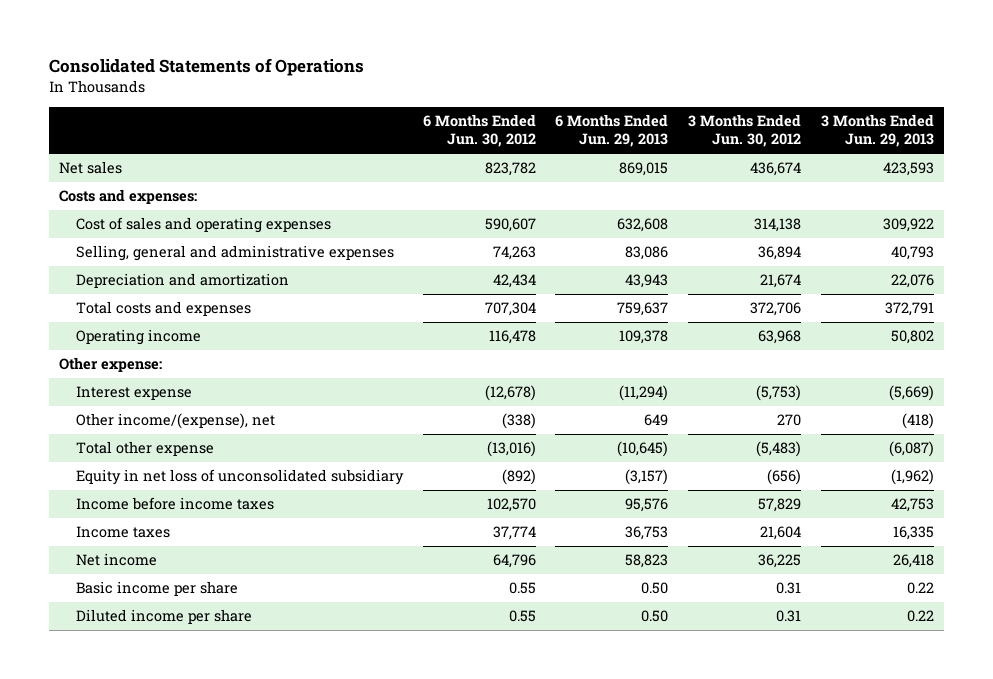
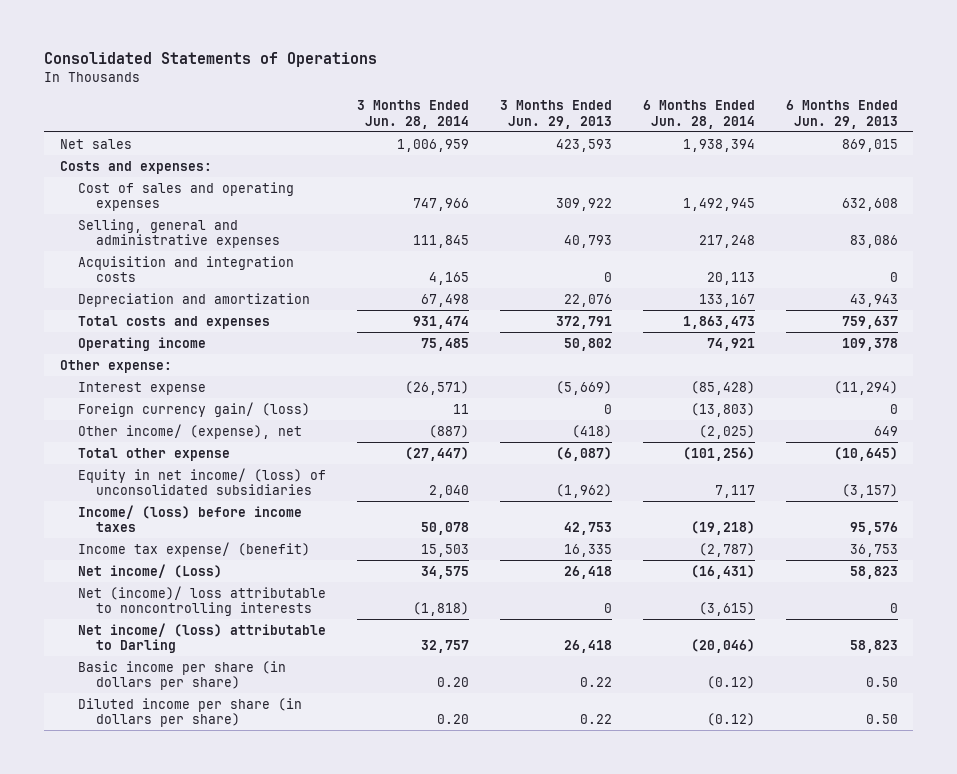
- | 6 Months Ended Jun. 30, 2012 | 6 Months Ended Jun. 29, 2013 | 3 Months Ended Jun. 30, 2012 | 3 Months Ended Jun. 29, 2013
+ | 3 Months Ended Jun. 28, 2014 | 3 Months Ended Jun. 29, 2013 | 6 Months Ended Jun. 28, 2014 | 6 Months Ended Jun. 29, 2013
+ Acquisition and integration costs | 4,165 | 0 | 20,113 | 0
- Other income/(expense), net | (338) | 649 | 270 | (418)
+ Foreign currency gain/ (loss) | 11 | 0 | (13,803) | 0
+ Other income/ (expense), net | (887) | (418) | (2,025) | 649
- Equity in net loss of unconsolidated subsidiary | (892) | (3,157) | (656) | (1,962)
- Income before income taxes | 102,570 | 95,576 | 57,829 | 42,753
- Income taxes | 37,774 | 36,753 | 21,604 | 16,335
- Net income | 64,796 | 58,823 | 36,225 | 26,418
- Basic income per share | 0.55 | 0.50 | 0.31 | 0.22
- Diluted income per share | 0.55 | 0.50 | 0.31 | 0.22
+ Equity in net income/ (loss) of unconsolidated subsidiaries | 2,040 | (1,962) | 7,117 | (3,157)
+ Income/ (loss) before income taxes | 50,078 | 42,753 | (19,218) | 95,576
+ Income tax expense/ (benefit) | 15,503 | 16,335 | (2,787) | 36,753
+ Net income/ (Loss) | 34,575 | 26,418 | (16,431) | 58,823
+ Net (income)/ loss attributable to noncontrolling interests | (1,818) | 0 | (3,615) | 0
+ Net income/ (loss) attributable to Darling | 32,757 | 26,418 | (20,046) | 58,823
+ Basic income per share (in dollars per share) | 0.20 | 0.22 | (0.12) | 0.50
+ Diluted income per share (in dollars per share) | 0.20 | 0.22 | (0.12) | 0.50

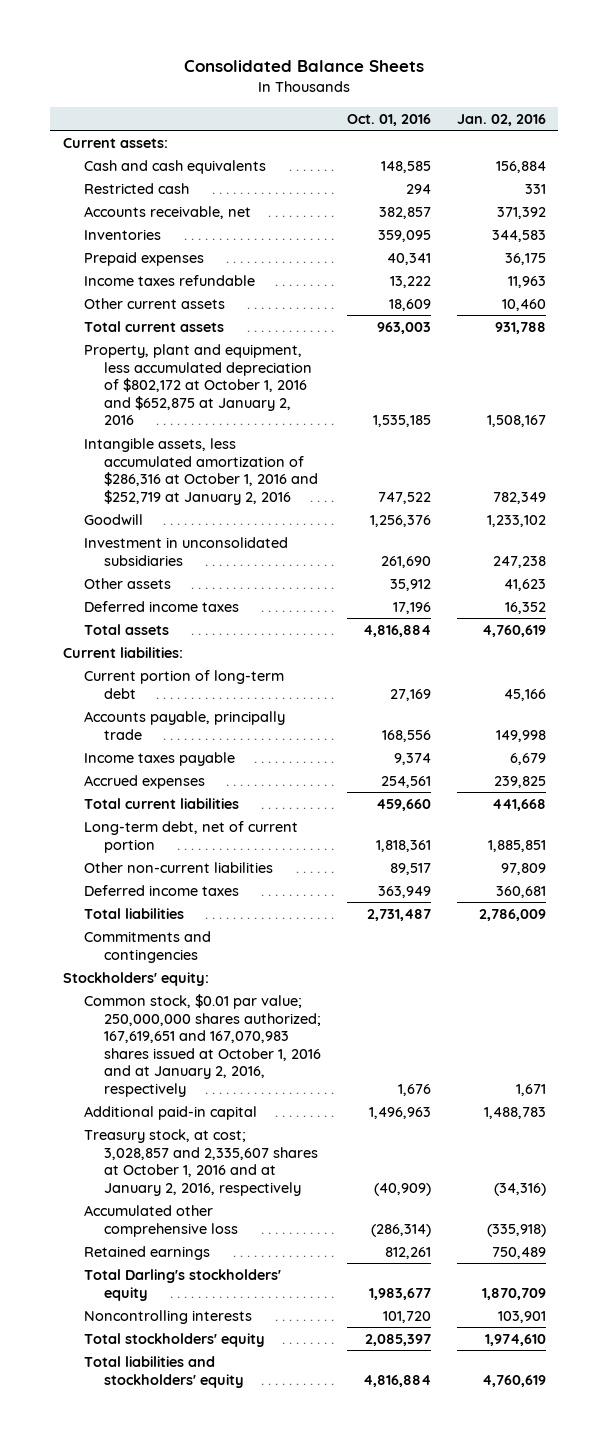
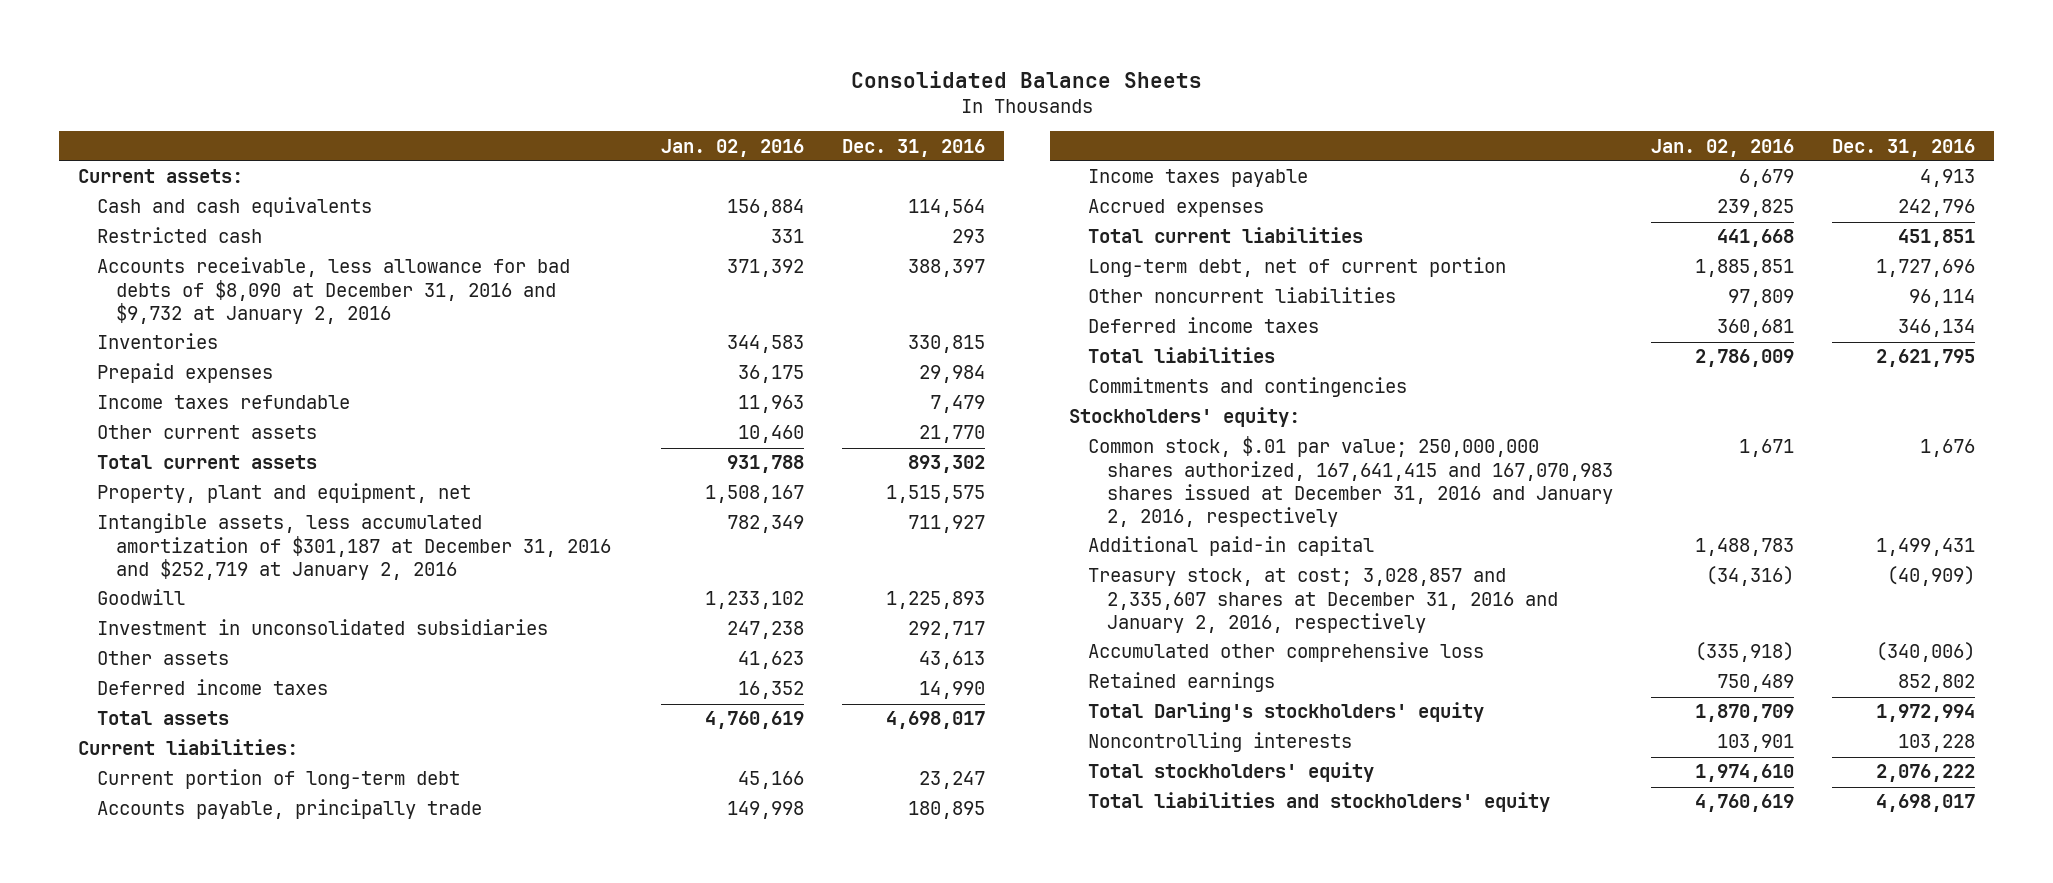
- | Oct. 01, 2016 | Jan. 02, 2016
+ | Jan. 02, 2016 | Dec. 31, 2016
- Accounts receivable, net | 382,857 | 371,392
+ Accounts receivable, less allowance for bad debts of $8,090 at December 31, 2016 and $9,732 at January 2, 2016 | 371,392 | 388,397
- Property, plant and equipment, less accumulated depreciation of $802,172 at October 1, 2016 and $652,875 at January 2, 2016 | 1,535,185 | 1,508,167
- Intangible assets, less accumulated amortization of $286,316 at October 1, 2016 and $252,719 at January 2, 2016 | 747,522 | 782,349
+ Property, plant and equipment, net | 1,508,167 | 1,515,575
+ Intangible assets, less accumulated amortization of $301,187 at December 31, 2016 and $252,719 at January 2, 2016 | 782,349 | 711,927
- Other non-current liabilities | 89,517 | 97,809
+ Other noncurrent liabilities | 97,809 | 96,114
- Common stock, $0.01 par value; 250,000,000 shares authorized; 167,619,651 and 167,070,983 shares issued at October 1, 2016 and at January 2, 2016, respectively | 1,676 | 1,671
+ Common stock, $.01 par value; 250,000,000 shares authorized, 167,641,415 and 167,070,983 shares issued at December 31, 2016 and January 2, 2016, respectively | 1,671 | 1,676
- Treasury stock, at cost; 3,028,857 and 2,335,607 shares at October 1, 2016 and at January 2, 2016, respectively | (40,909) | (34,316)
+ Treasury stock, at cost; 3,028,857 and 2,335,607 shares at December 31, 2016 and January 2, 2016, respectively | (34,316) | (40,909)

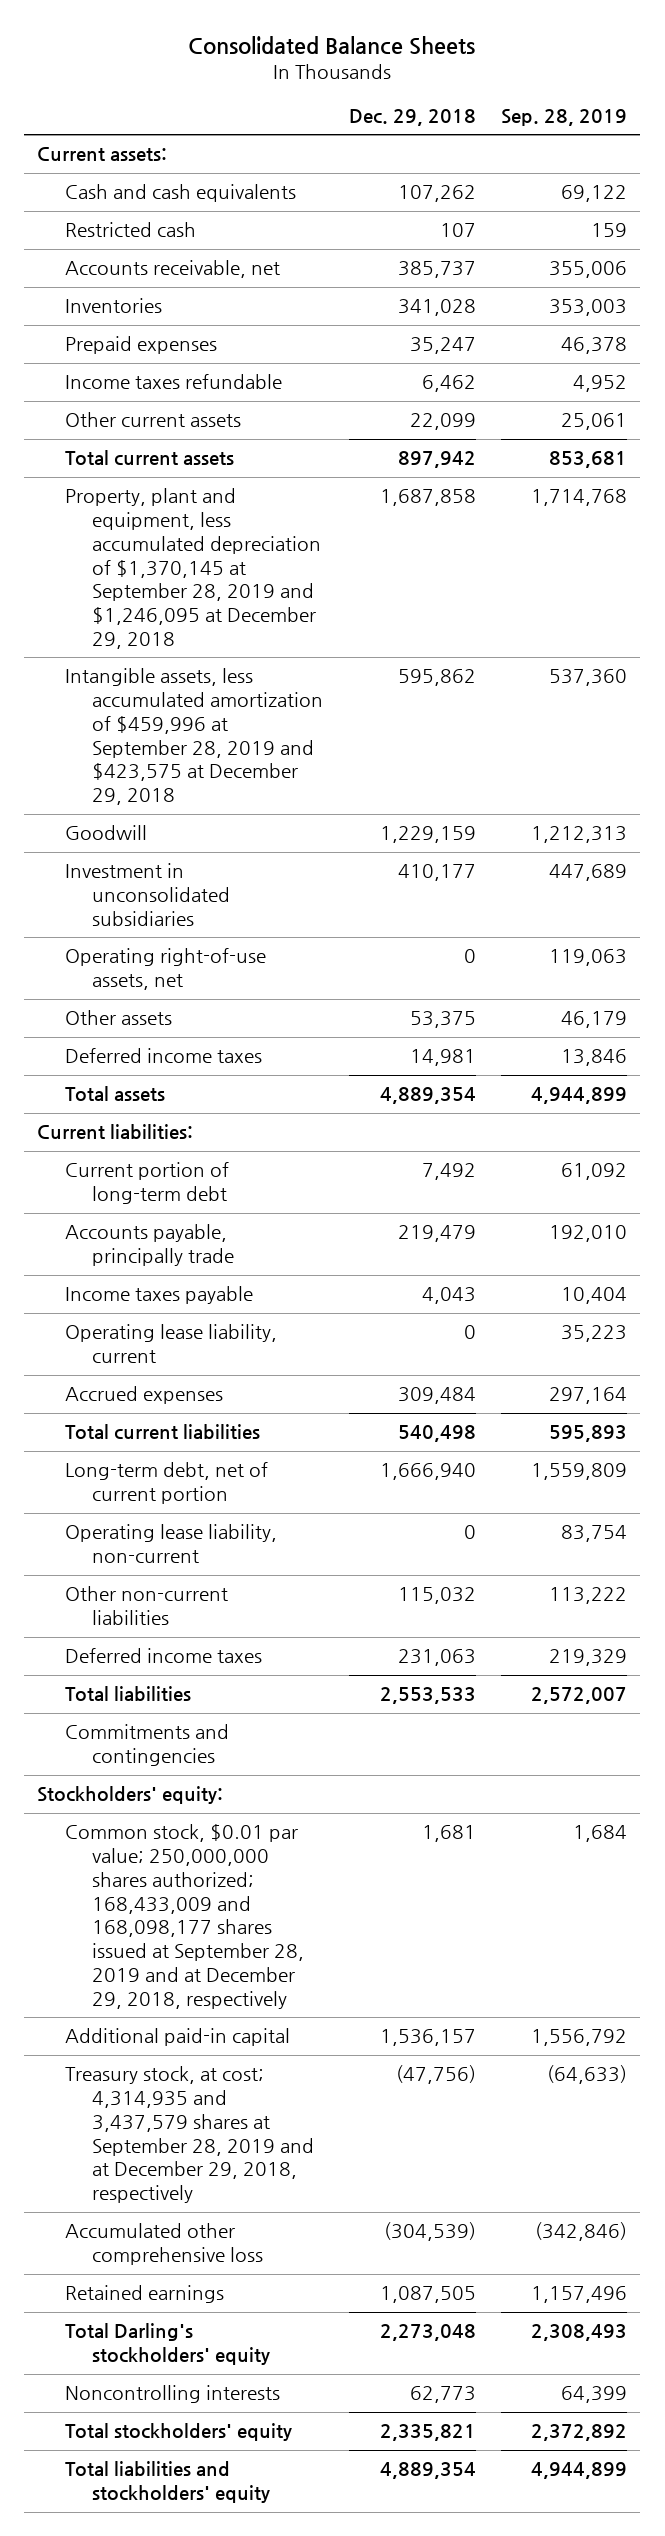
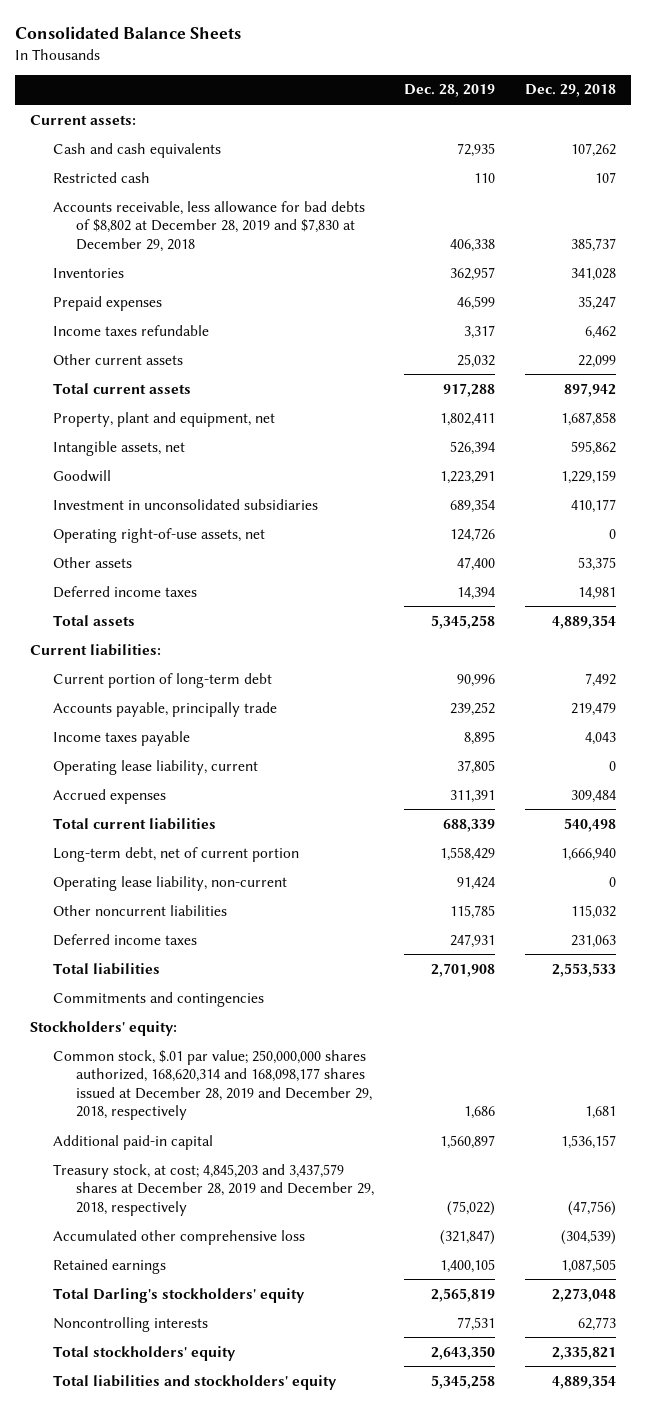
- | Dec. 29, 2018 | Sep. 28, 2019
+ | Dec. 28, 2019 | Dec. 29, 2018
- Accounts receivable, net | 385,737 | 355,006
+ Accounts receivable, less allowance for bad debts of $8,802 at December 28, 2019 and $7,830 at December 29, 2018 | 406,338 | 385,737
- Property, plant and equipment, less accumulated depreciation of $1,370,145 at September 28, 2019 and $1,246,095 at December 29, 2018 | 1,687,858 | 1,714,768
- Intangible assets, less accumulated amortization of $459,996 at September 28, 2019 and $423,575 at December 29, 2018 | 595,862 | 537,360
+ Property, plant and equipment, net | 1,802,411 | 1,687,858
+ Intangible assets, net | 526,394 | 595,862
- Other non-current liabilities | 115,032 | 113,222
+ Other noncurrent liabilities | 115,785 | 115,032
- Common stock, $0.01 par value; 250,000,000 shares authorized; 168,433,009 and 168,098,177 shares issued at September 28, 2019 and at December 29, 2018, respectively | 1,681 | 1,684
+ Common stock, $.01 par value; 250,000,000 shares authorized, 168,620,314 and 168,098,177 shares issued at December 28, 2019 and December 29, 2018, respectively | 1,686 | 1,681
- Treasury stock, at cost; 4,314,935 and 3,437,579 shares at September 28, 2019 and at December 29, 2018, respectively | (47,756) | (64,633)
+ Treasury stock, at cost; 4,845,203 and 3,437,579 shares at December 28, 2019 and December 29, 2018, respectively | (75,022) | (47,756)

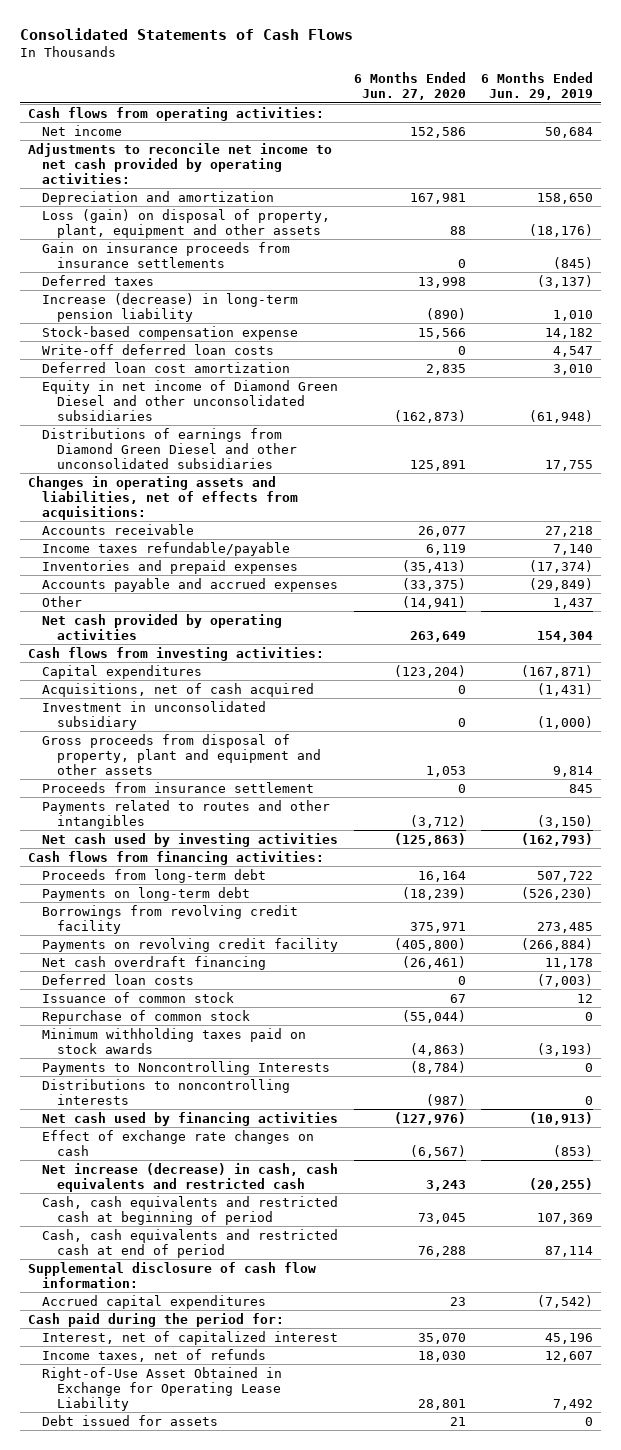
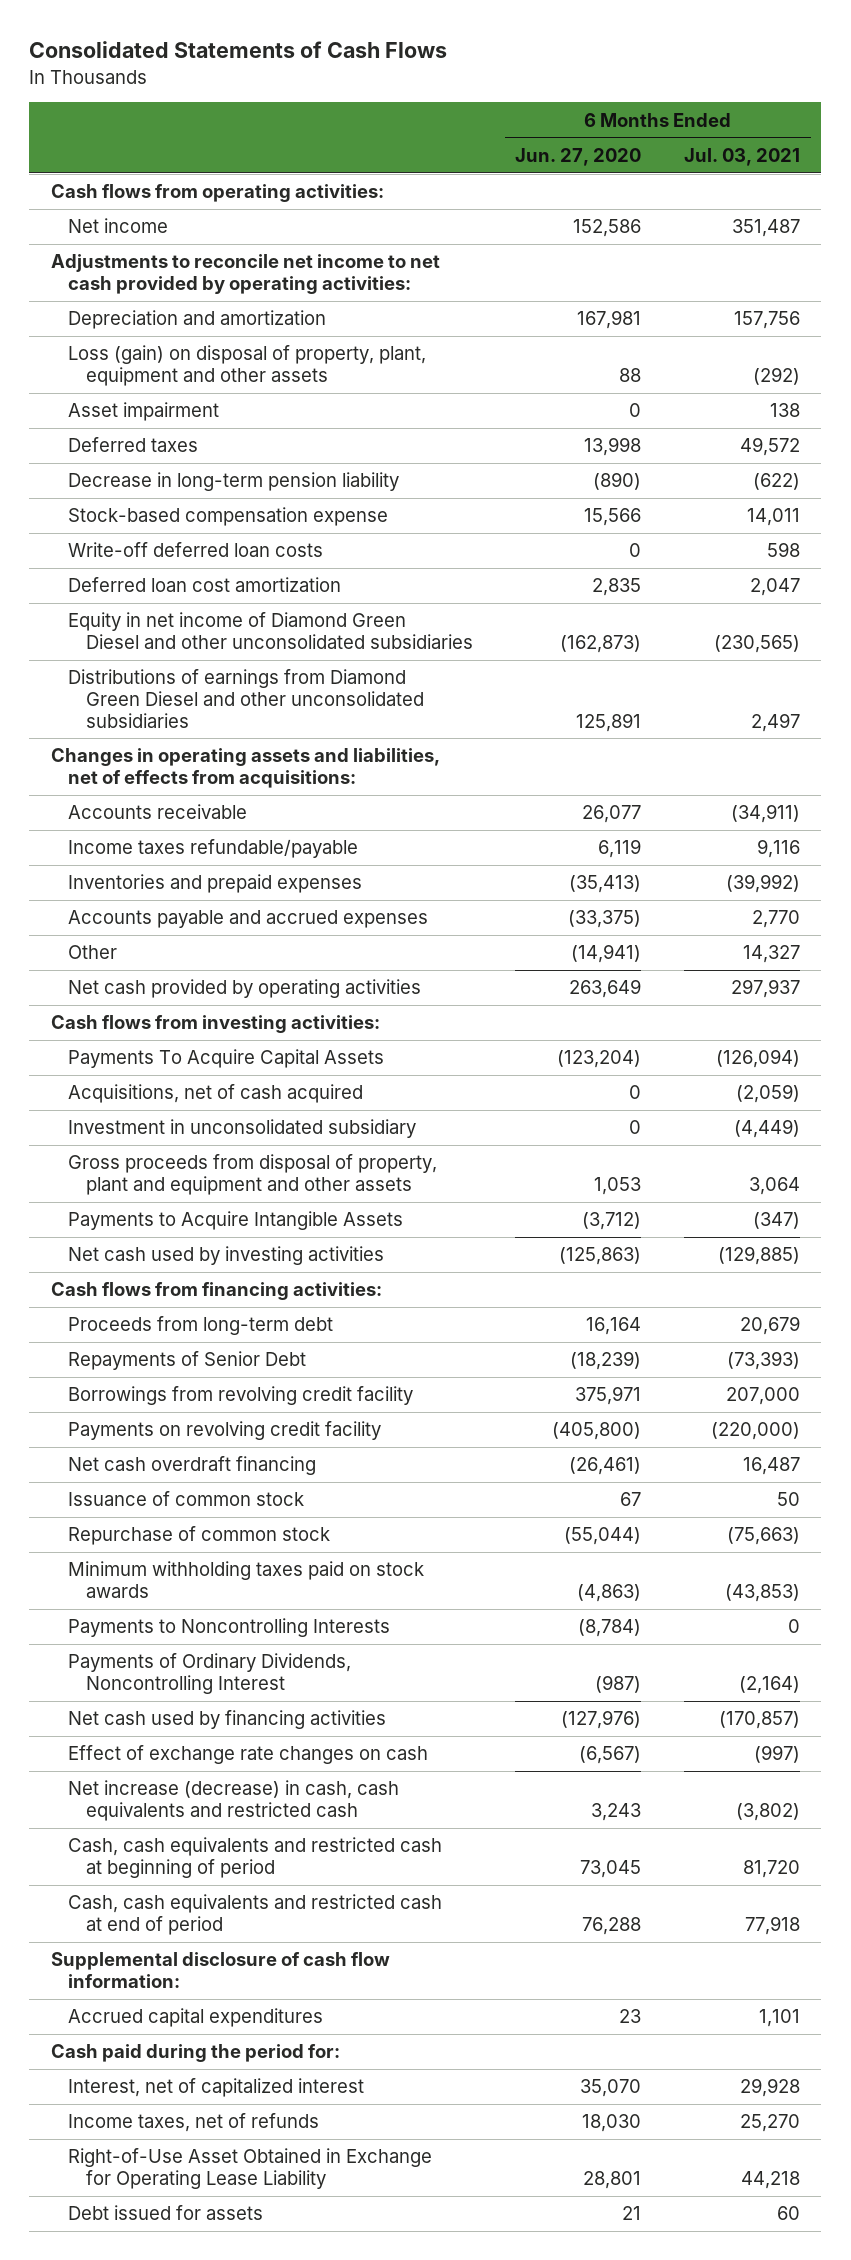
- | 6 Months Ended Jun. 27, 2020 | 6 Months Ended Jun. 29, 2019
+ | 6 Months Ended Jun. 27, 2020 | 6 Months Ended Jul. 03, 2021
- Gain on insurance proceeds from insurance settlements | 0 | (845)
+ Asset impairment | 0 | 138
- Increase (decrease) in long-term pension liability | (890) | 1,010
+ Decrease in long-term pension liability | (890) | (622)
- Capital expenditures | (123,204) | (167,871)
+ Payments To Acquire Capital Assets | (123,204) | (126,094)
- Proceeds from insurance settlement | 0 | 845
- Payments related to routes and other intangibles | (3,712) | (3,150)
+ Payments to Acquire Intangible Assets | (3,712) | (347)
- Payments on long-term debt | (18,239) | (526,230)
+ Repayments of Senior Debt | (18,239) | (73,393)
- Deferred loan costs | 0 | (7,003)
- Distributions to noncontrolling interests | (987) | 0
+ Payments of Ordinary Dividends, Noncontrolling Interest | (987) | (2,164)

